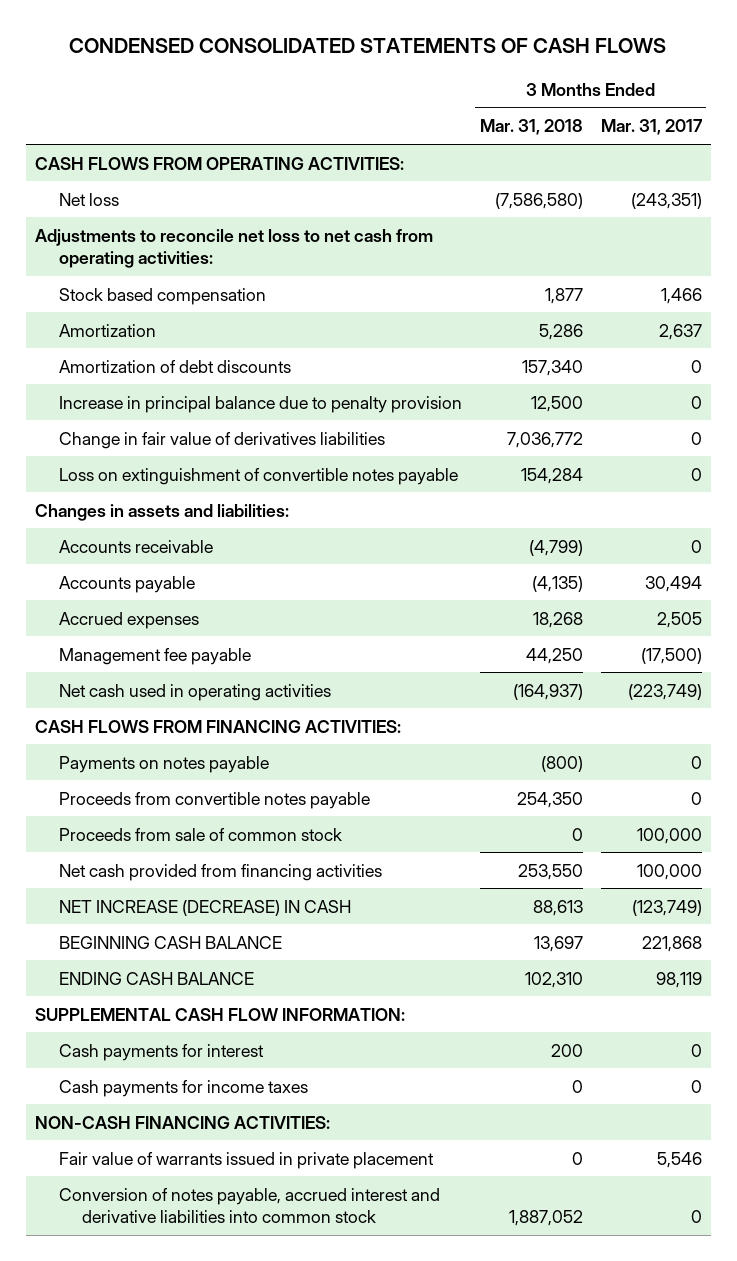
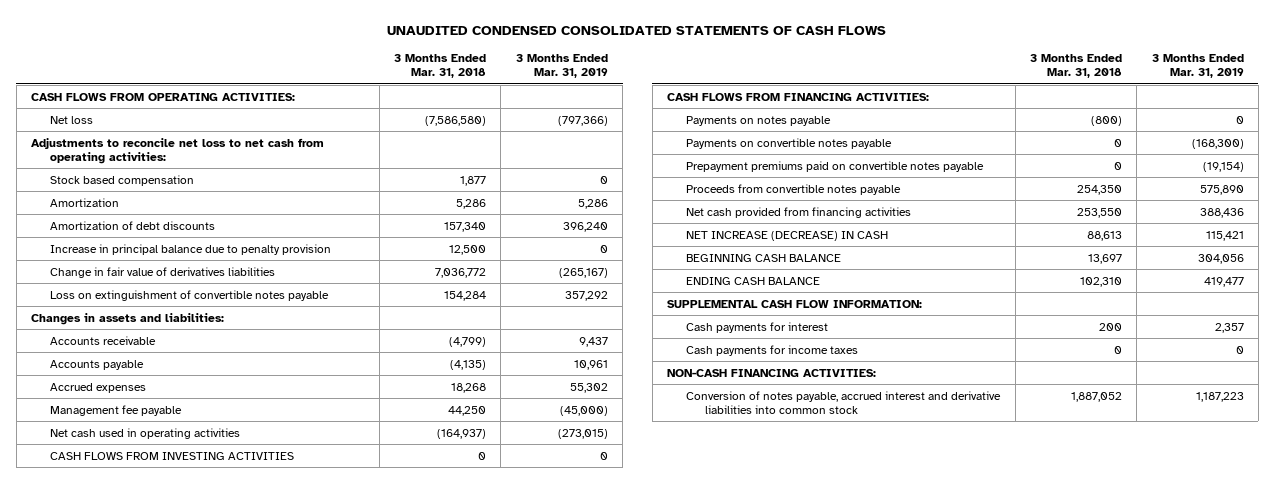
- CONDENSED CONSOLIDATED STATEMENTS OF CASH FLOWS
+ UNAUDITED CONDENSED CONSOLIDATED STATEMENTS OF CASH FLOWS
- | 3 Months Ended Mar. 31, 2018 | 3 Months Ended Mar. 31, 2017
+ | 3 Months Ended Mar. 31, 2018 | 3 Months Ended Mar. 31, 2019
+ CASH FLOWS FROM INVESTING ACTIVITIES | 0 | 0
+ Payments on convertible notes payable | 0 | (168,300)
+ Prepayment premiums paid on convertible notes payable | 0 | (19,154)
- Proceeds from sale of common stock | 0 | 100,000
- Fair value of warrants issued in private placement | 0 | 5,546

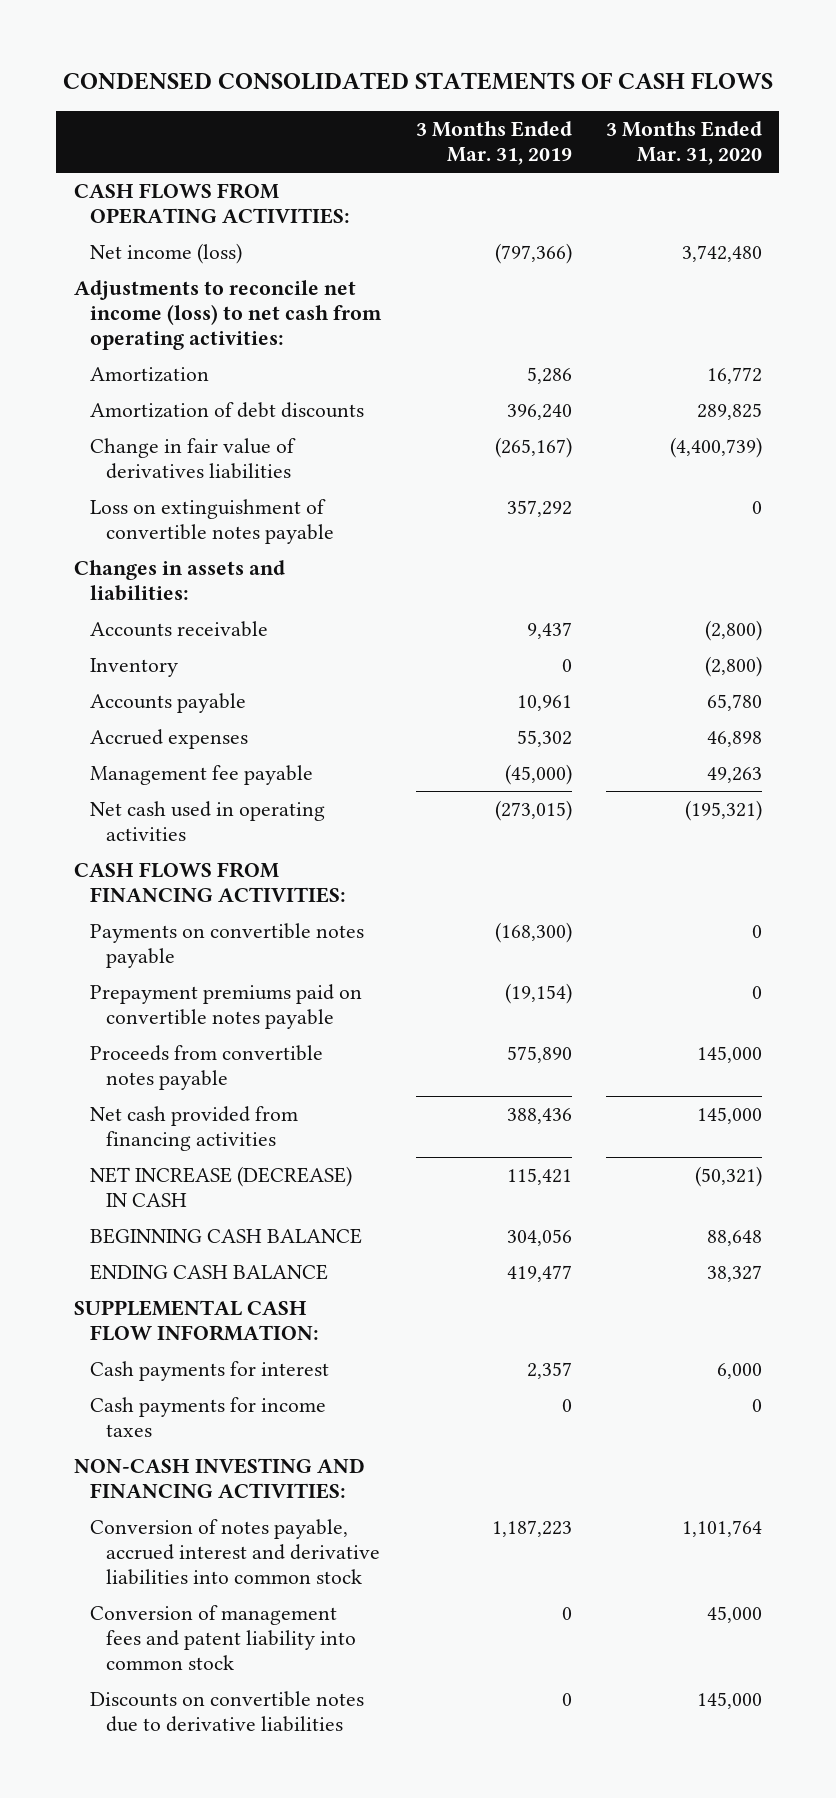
- UNAUDITED CONDENSED CONSOLIDATED STATEMENTS OF CASH FLOWS
+ CONDENSED CONSOLIDATED STATEMENTS OF CASH FLOWS
- | 3 Months Ended Mar. 31, 2018 | 3 Months Ended Mar. 31, 2019
+ | 3 Months Ended Mar. 31, 2019 | 3 Months Ended Mar. 31, 2020
- Net loss | (7,586,580) | (797,366)
- Adjustments to reconcile net loss to net cash from operating activities:
- Stock based compensation | 1,877 | 0
+ Net income (loss) | (797,366) | 3,742,480
+ Adjustments to reconcile net income (loss) to net cash from operating activities:
- Increase in principal balance due to penalty provision | 12,500 | 0
+ Inventory | 0 | (2,800)
- CASH FLOWS FROM INVESTING ACTIVITIES | 0 | 0
- Payments on notes payable | (800) | 0
- NON-CASH FINANCING ACTIVITIES:
+ NON-CASH INVESTING AND FINANCING ACTIVITIES:
+ Conversion of management fees and patent liability into common stock | 0 | 45,000
+ Discounts on convertible notes due to derivative liabilities | 0 | 145,000

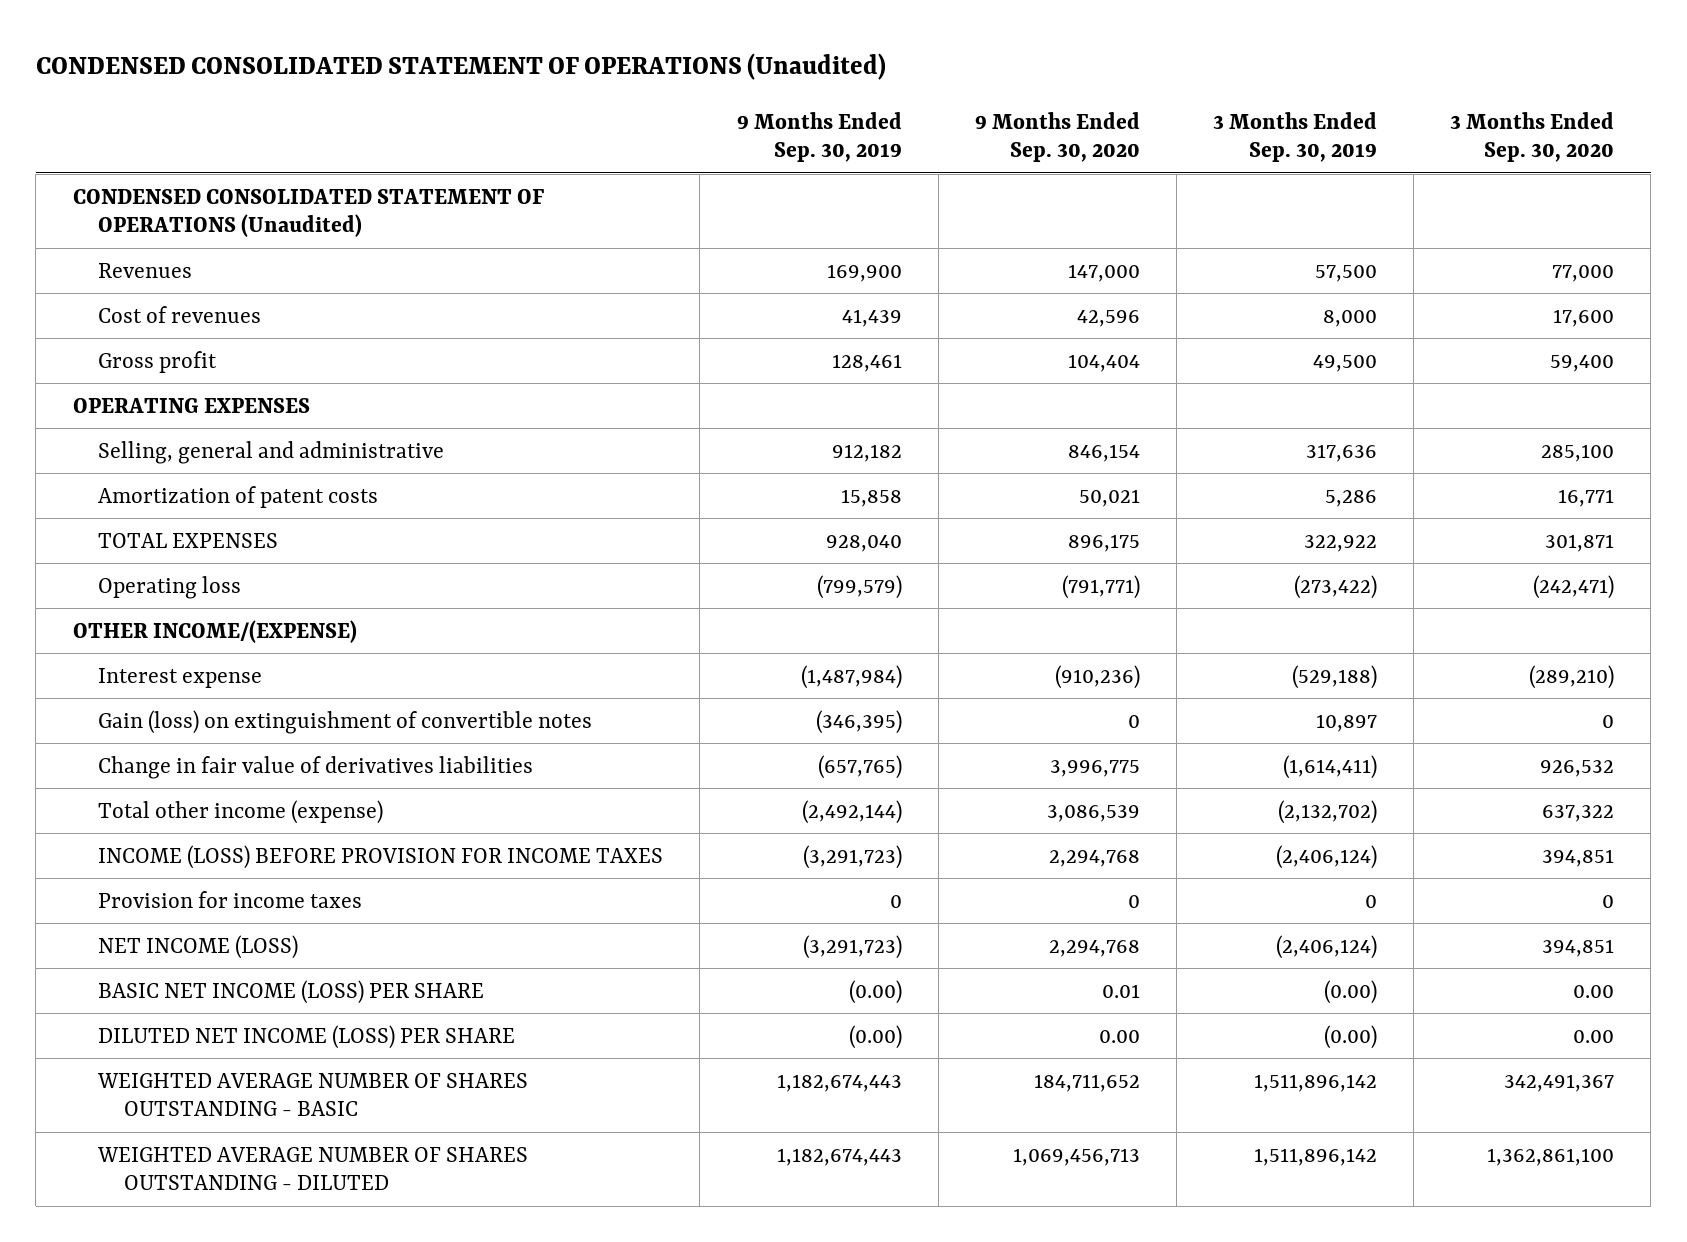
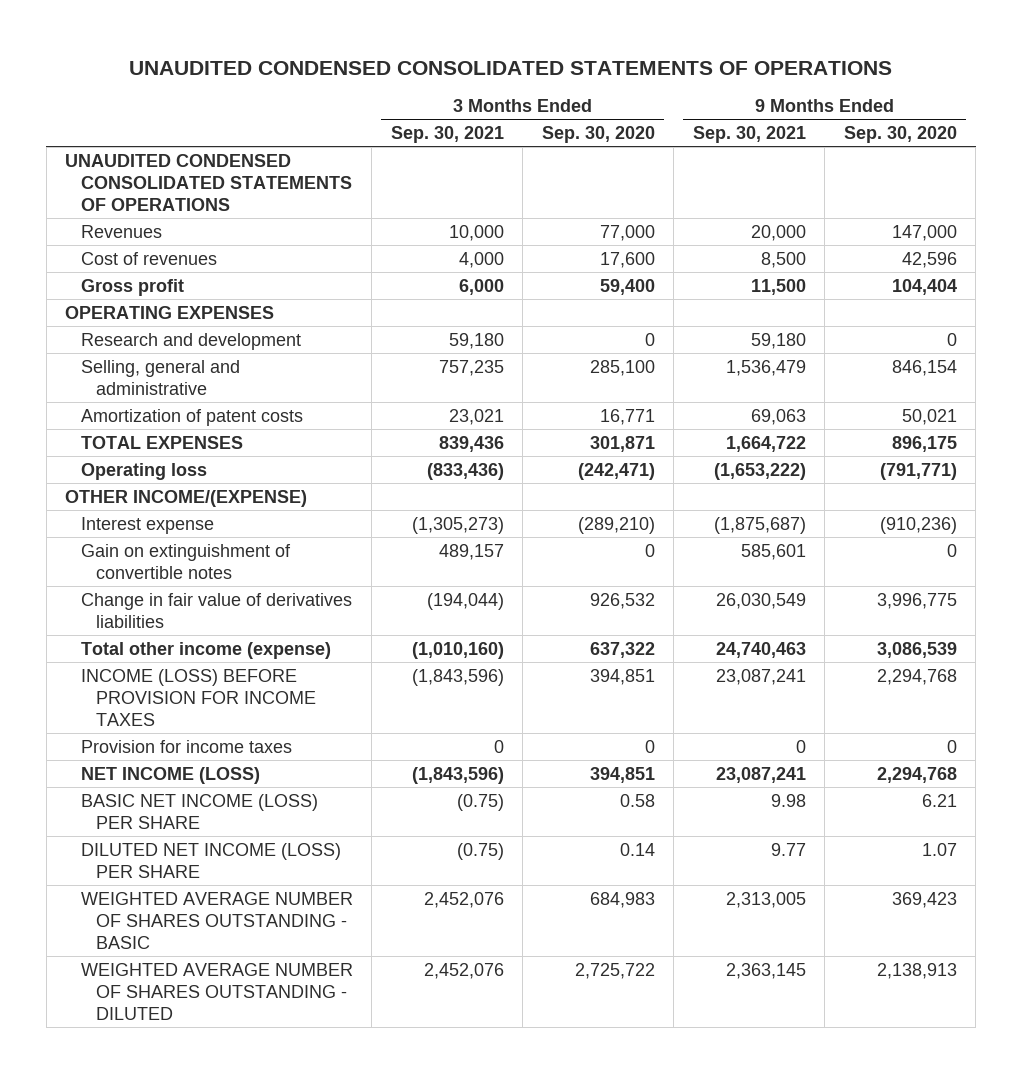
- CONDENSED CONSOLIDATED STATEMENT OF OPERATIONS (Unaudited)
+ UNAUDITED CONDENSED CONSOLIDATED STATEMENTS OF OPERATIONS
- | 9 Months Ended Sep. 30, 2019 | 9 Months Ended Sep. 30, 2020 | 3 Months Ended Sep. 30, 2019 | 3 Months Ended Sep. 30, 2020
+ | 3 Months Ended Sep. 30, 2021 | 3 Months Ended Sep. 30, 2020 | 9 Months Ended Sep. 30, 2021 | 9 Months Ended Sep. 30, 2020
- CONDENSED CONSOLIDATED STATEMENT OF OPERATIONS (Unaudited)
+ UNAUDITED CONDENSED CONSOLIDATED STATEMENTS OF OPERATIONS
+ Research and development | 59,180 | 0 | 59,180 | 0
- Gain (loss) on extinguishment of convertible notes | (346,395) | 0 | 10,897 | 0
+ Gain on extinguishment of convertible notes | 489,157 | 0 | 585,601 | 0
- BASIC NET INCOME (LOSS) PER SHARE | (0.00) | 0.01 | (0.00) | 0.00
- DILUTED NET INCOME (LOSS) PER SHARE | (0.00) | 0.00 | (0.00) | 0.00
- WEIGHTED AVERAGE NUMBER OF SHARES OUTSTANDING - BASIC | 1,182,674,443 | 184,711,652 | 1,511,896,142 | 342,491,367
- WEIGHTED AVERAGE NUMBER OF SHARES OUTSTANDING - DILUTED | 1,182,674,443 | 1,069,456,713 | 1,511,896,142 | 1,362,861,100
+ BASIC NET INCOME (LOSS) PER SHARE | (0.75) | 0.58 | 9.98 | 6.21
+ DILUTED NET INCOME (LOSS) PER SHARE | (0.75) | 0.14 | 9.77 | 1.07
+ WEIGHTED AVERAGE NUMBER OF SHARES OUTSTANDING - BASIC | 2,452,076 | 684,983 | 2,313,005 | 369,423
+ WEIGHTED AVERAGE NUMBER OF SHARES OUTSTANDING - DILUTED | 2,452,076 | 2,725,722 | 2,363,145 | 2,138,913

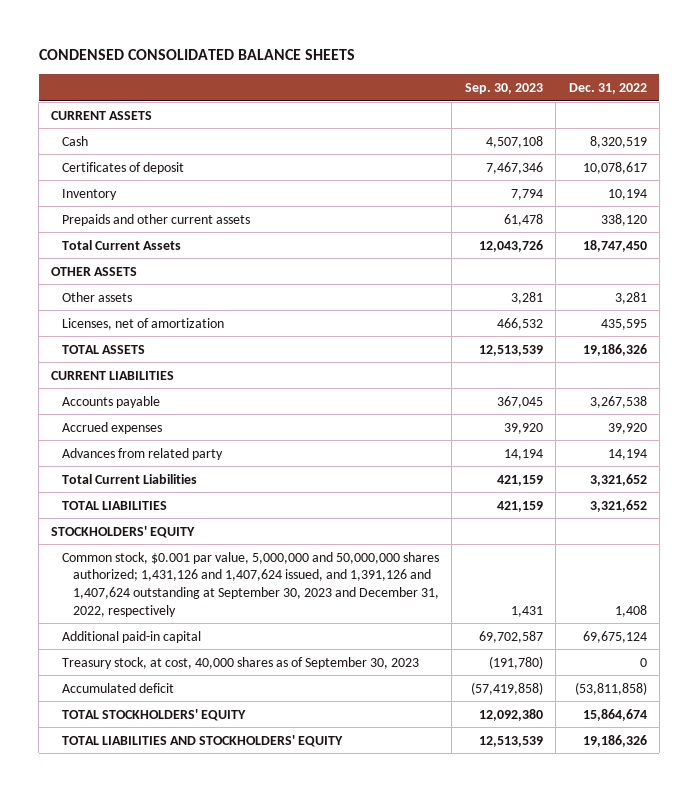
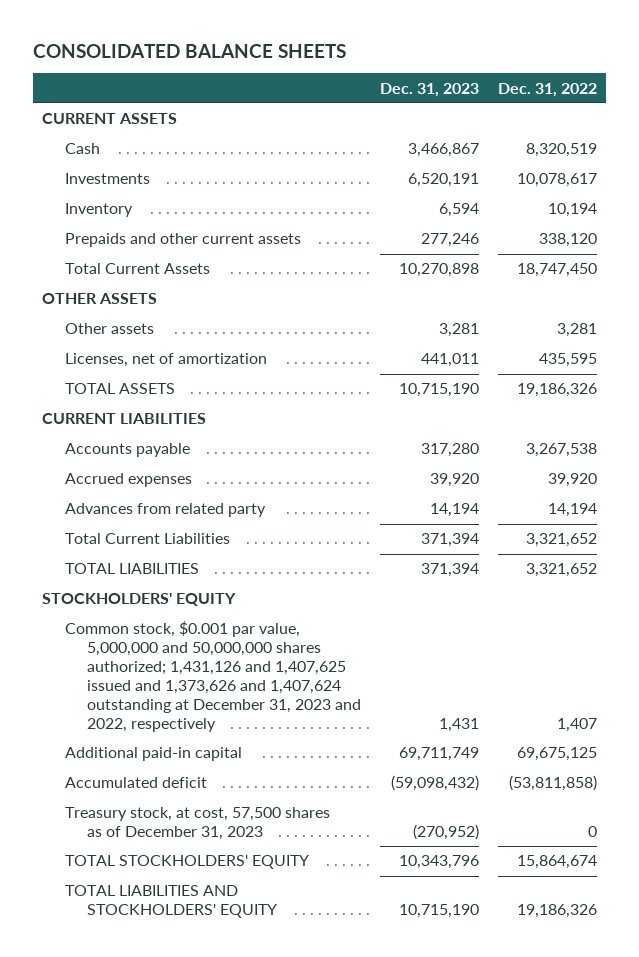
- CONDENSED CONSOLIDATED BALANCE SHEETS
+ CONSOLIDATED BALANCE SHEETS
- | Sep. 30, 2023 | Dec. 31, 2022
+ | Dec. 31, 2023 | Dec. 31, 2022
- Certificates of deposit | 7,467,346 | 10,078,617
+ Investments | 6,520,191 | 10,078,617
- Common stock, $0.001 par value, 5,000,000 and 50,000,000 shares authorized; 1,431,126 and 1,407,624 issued, and 1,391,126 and 1,407,624 outstanding at September 30, 2023 and December 31, 2022, respectively | 1,431 | 1,408
- Additional paid-in capital | 69,702,587 | 69,675,124
- Treasury stock, at cost, 40,000 shares as of September 30, 2023 | (191,780) | 0
+ Common stock, $0.001 par value, 5,000,000 and 50,000,000 shares authorized; 1,431,126 and 1,407,625 issued and 1,373,626 and 1,407,624 outstanding at December 31, 2023 and 2022, respectively | 1,431 | 1,407
+ Additional paid-in capital | 69,711,749 | 69,675,125
+ Treasury stock, at cost, 57,500 shares as of December 31, 2023 | (270,952) | 0

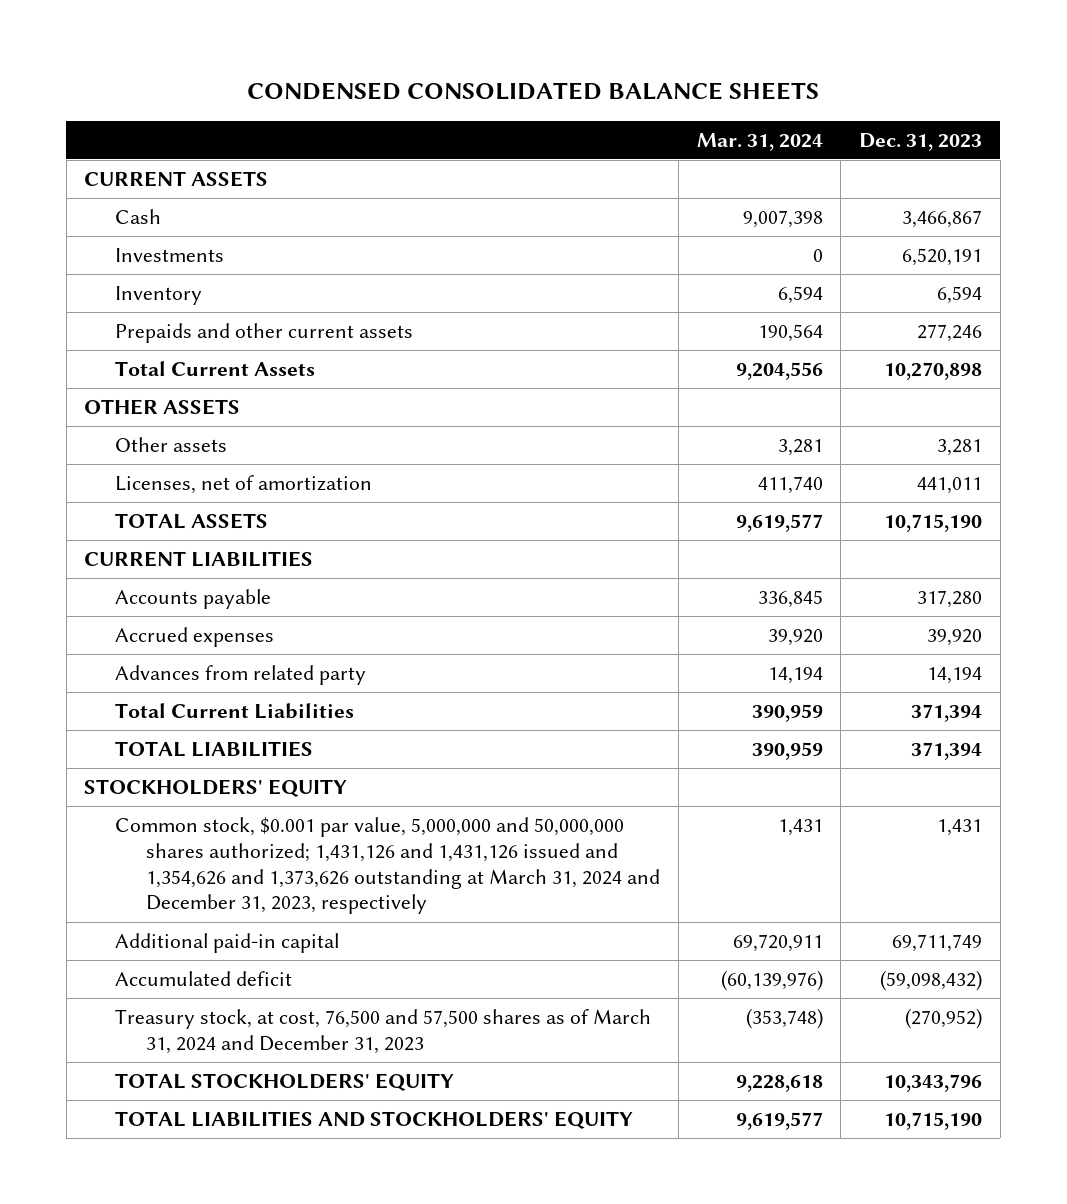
- CONSOLIDATED BALANCE SHEETS
+ CONDENSED CONSOLIDATED BALANCE SHEETS
- | Dec. 31, 2023 | Dec. 31, 2022
+ | Mar. 31, 2024 | Dec. 31, 2023
- Common stock, $0.001 par value, 5,000,000 and 50,000,000 shares authorized; 1,431,126 and 1,407,625 issued and 1,373,626 and 1,407,624 outstanding at December 31, 2023 and 2022, respectively | 1,431 | 1,407
+ Common stock, $0.001 par value, 5,000,000 and 50,000,000 shares authorized; 1,431,126 and 1,431,126 issued and 1,354,626 and 1,373,626 outstanding at March 31, 2024 and December 31, 2023, respectively | 1,431 | 1,431
- Treasury stock, at cost, 57,500 shares as of December 31, 2023 | (270,952) | 0
+ Treasury stock, at cost, 76,500 and 57,500 shares as of March 31, 2024 and December 31, 2023 | (353,748) | (270,952)

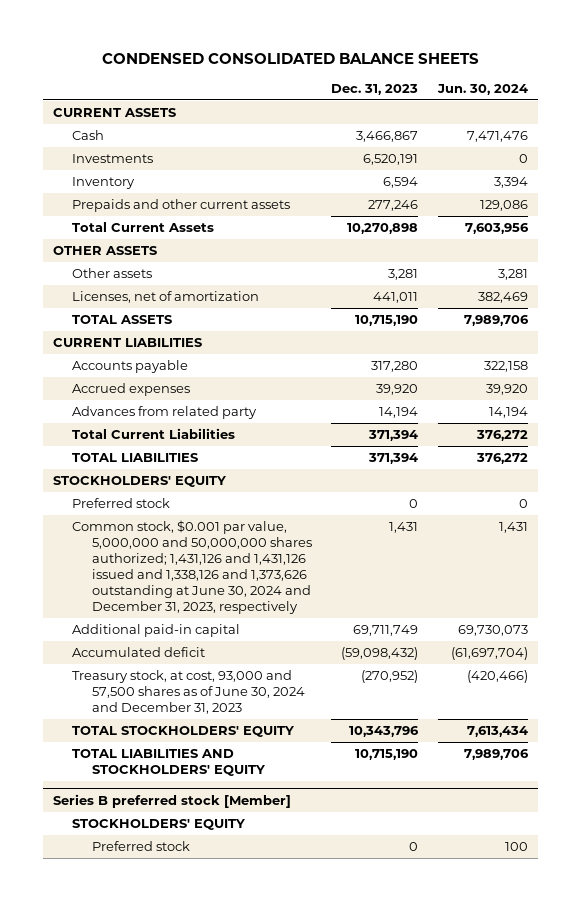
- | Mar. 31, 2024 | Dec. 31, 2023
+ | Dec. 31, 2023 | Jun. 30, 2024
- Common stock, $0.001 par value, 5,000,000 and 50,000,000 shares authorized; 1,431,126 and 1,431,126 issued and 1,354,626 and 1,373,626 outstanding at March 31, 2024 and December 31, 2023, respectively | 1,431 | 1,431
+ Preferred stock | 0 | 0
+ Common stock, $0.001 par value, 5,000,000 and 50,000,000 shares authorized; 1,431,126 and 1,431,126 issued and 1,338,126 and 1,373,626 outstanding at June 30, 2024 and December 31, 2023, respectively | 1,431 | 1,431
- Treasury stock, at cost, 76,500 and 57,500 shares as of March 31, 2024 and December 31, 2023 | (353,748) | (270,952)
+ Treasury stock, at cost, 93,000 and 57,500 shares as of June 30, 2024 and December 31, 2023 | (270,952) | (420,466)
+ Series B preferred stock [Member]
+ STOCKHOLDERS' EQUITY
+ Preferred stock | 0 | 100

